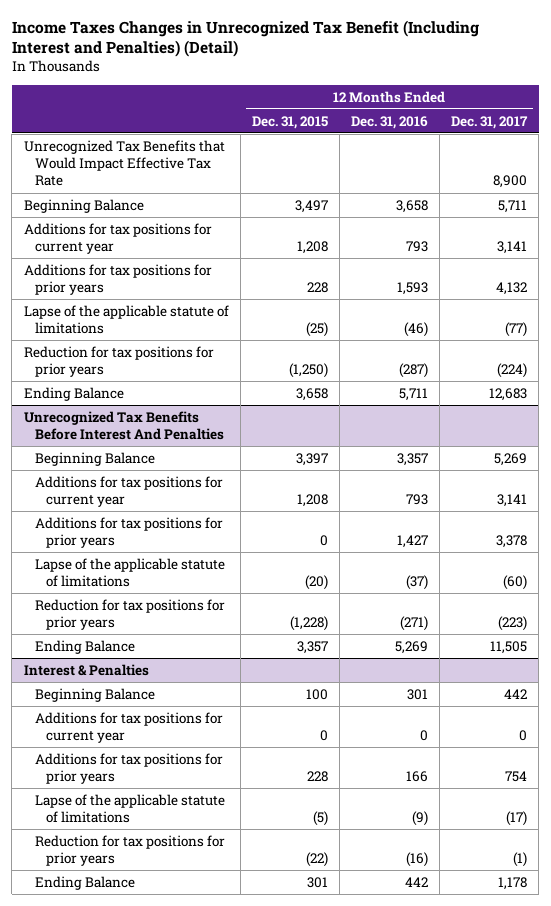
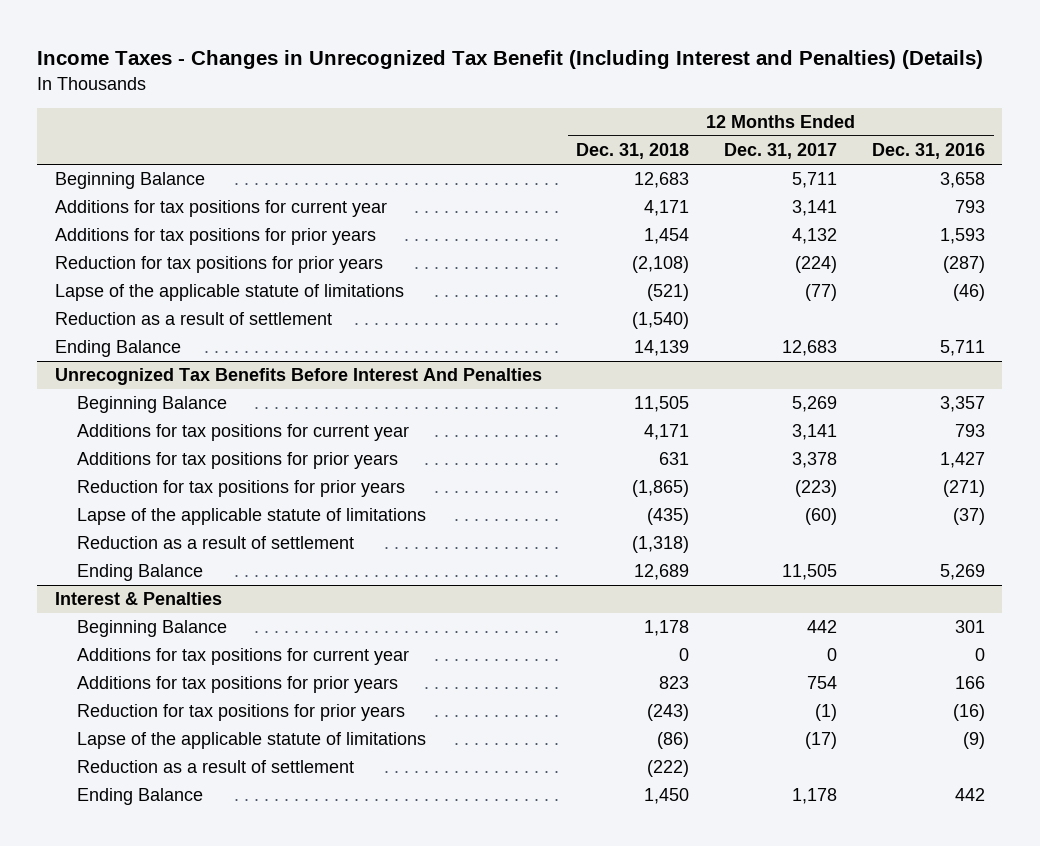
- Income Taxes Changes in Unrecognized Tax Benefit (Including Interest and Penalties) (Detail)
+ Income Taxes - Changes in Unrecognized Tax Benefit (Including Interest and Penalties) (Details)
- | 12 Months Ended Dec. 31, 2015 | 12 Months Ended Dec. 31, 2016 | 12 Months Ended Dec. 31, 2017
+ | 12 Months Ended Dec. 31, 2018 | 12 Months Ended Dec. 31, 2017 | 12 Months Ended Dec. 31, 2016
- Unrecognized Tax Benefits that Would Impact Effective Tax Rate | | | 8,900
moved down: Lapse of the applicable statute of limitations | (521) | (77) | (46)
+ Reduction as a result of settlement | (1,540) | |
@ Unrecognized Tax Benefits Before Interest And Penalties
moved down: Lapse of the applicable statute of limitations | (435) | (60) | (37)
+ Reduction as a result of settlement | (1,318) | |
@ Interest & Penalties
moved down: Lapse of the applicable statute of limitations | (86) | (17) | (9)
+ Reduction as a result of settlement | (222) | |

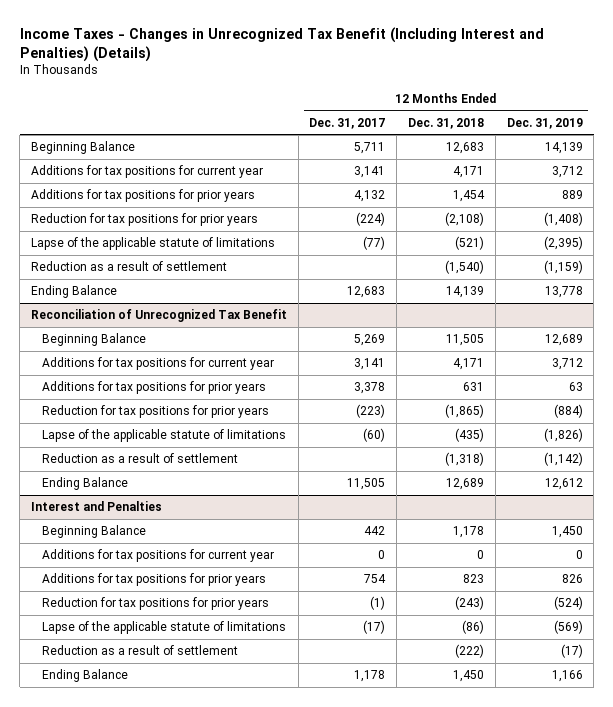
- | 12 Months Ended Dec. 31, 2018 | 12 Months Ended Dec. 31, 2017 | 12 Months Ended Dec. 31, 2016
+ | 12 Months Ended Dec. 31, 2017 | 12 Months Ended Dec. 31, 2018 | 12 Months Ended Dec. 31, 2019
- Unrecognized Tax Benefits Before Interest And Penalties
+ Reconciliation of Unrecognized Tax Benefit
- Interest & Penalties
+ Interest and Penalties

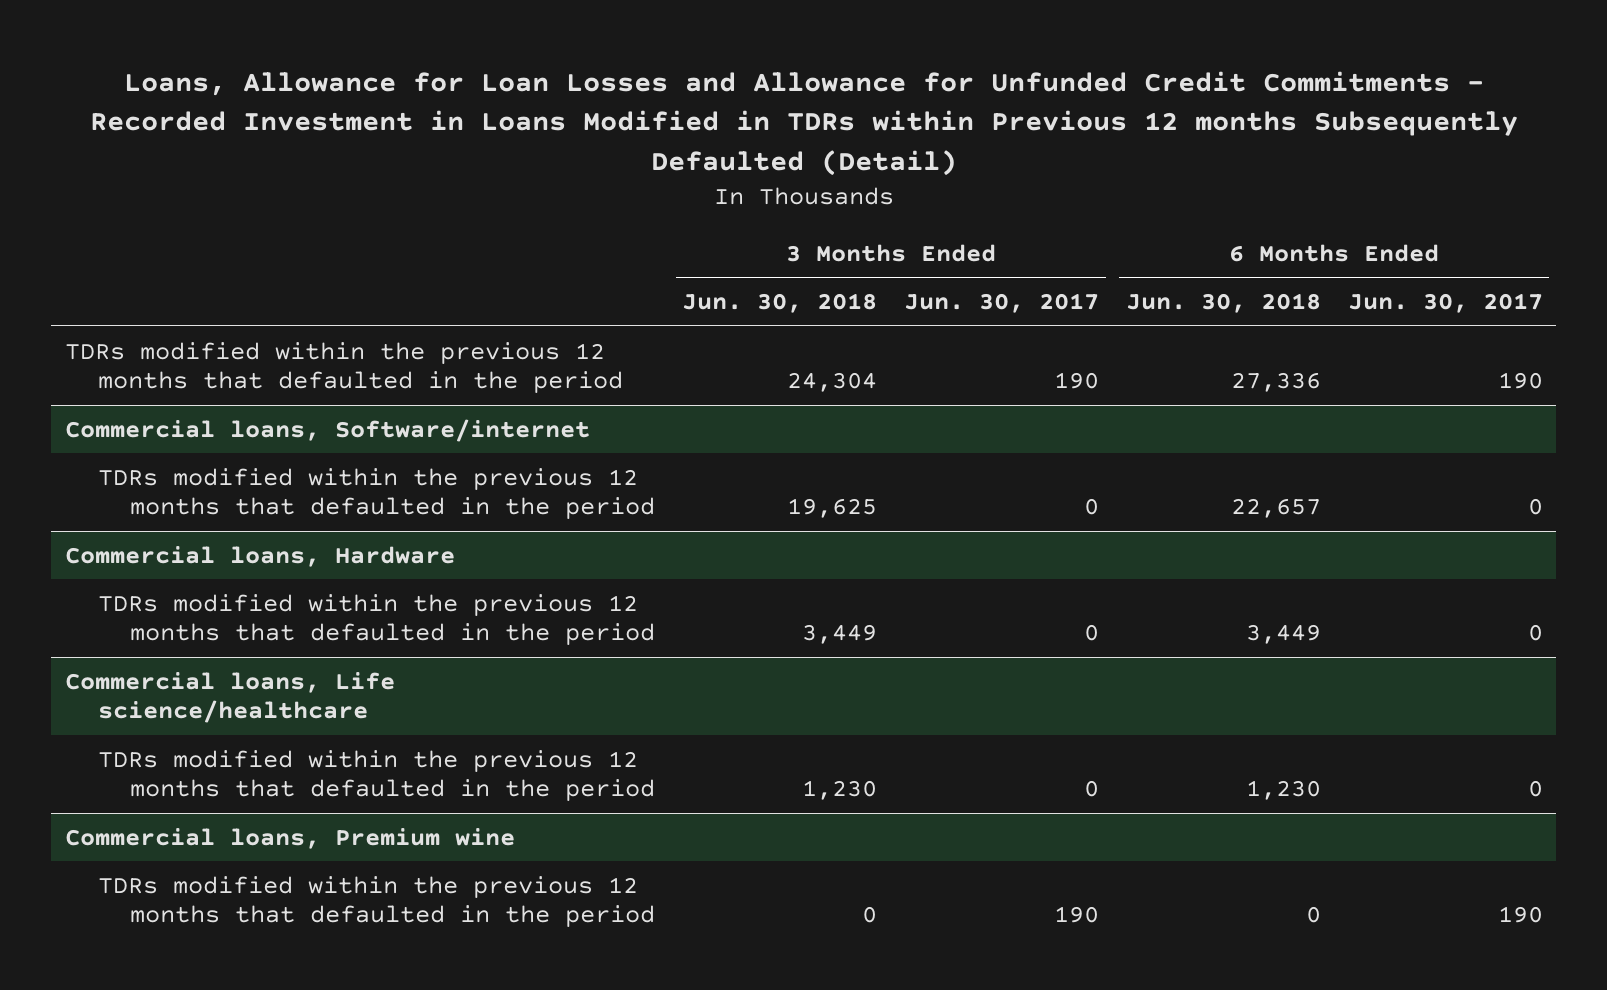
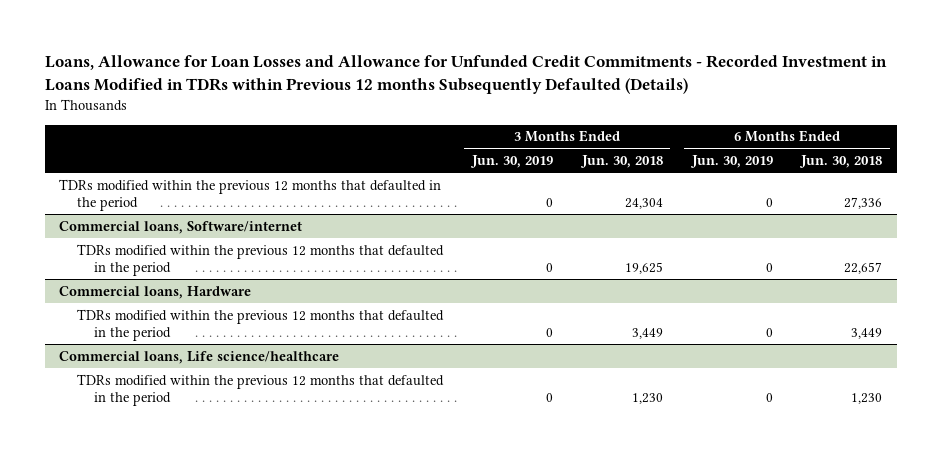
- Loans, Allowance for Loan Losses and Allowance for Unfunded Credit Commitments - Recorded Investment in Loans Modified in TDRs within Previous 12 months Subsequently Defaulted (Detail)
+ Loans, Allowance for Loan Losses and Allowance for Unfunded Credit Commitments - Recorded Investment in Loans Modified in TDRs within Previous 12 months Subsequently Defaulted (Details)
- | 3 Months Ended Jun. 30, 2018 | 3 Months Ended Jun. 30, 2017 | 6 Months Ended Jun. 30, 2018 | 6 Months Ended Jun. 30, 2017
+ | 3 Months Ended Jun. 30, 2019 | 3 Months Ended Jun. 30, 2018 | 6 Months Ended Jun. 30, 2019 | 6 Months Ended Jun. 30, 2018
- Commercial loans, Premium wine
- TDRs modified within the previous 12 months that defaulted in the period | 0 | 190 | 0 | 190

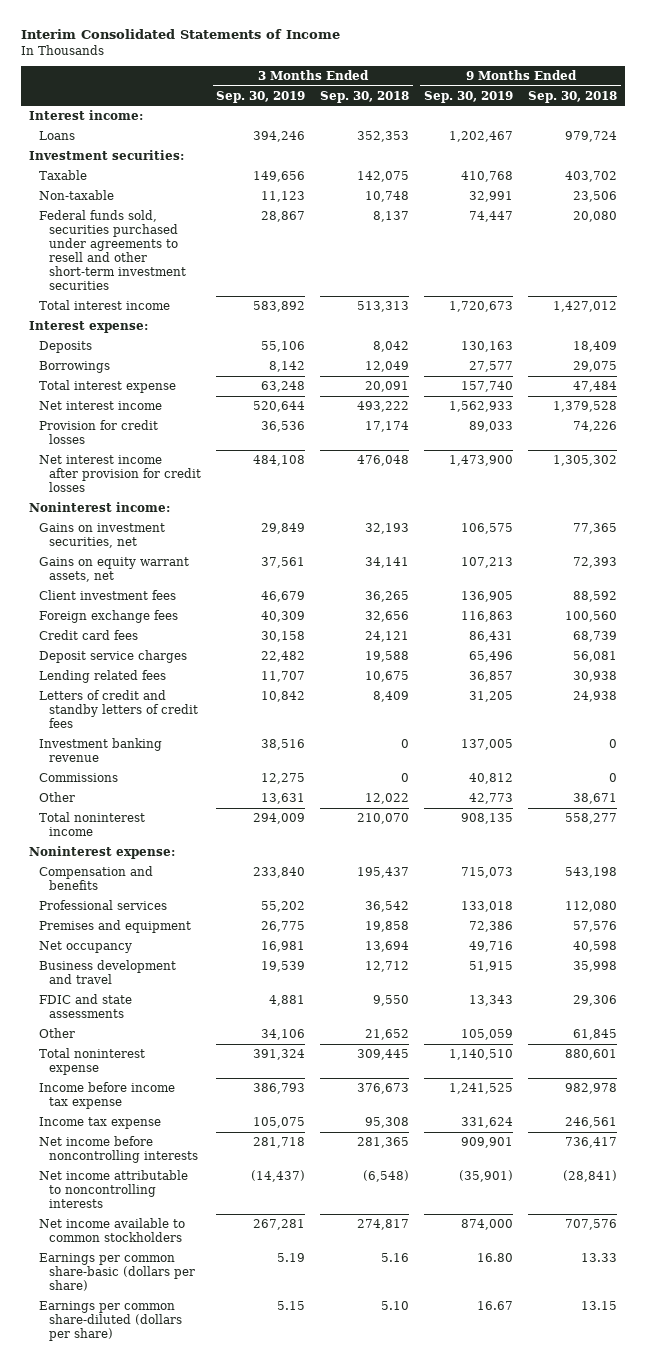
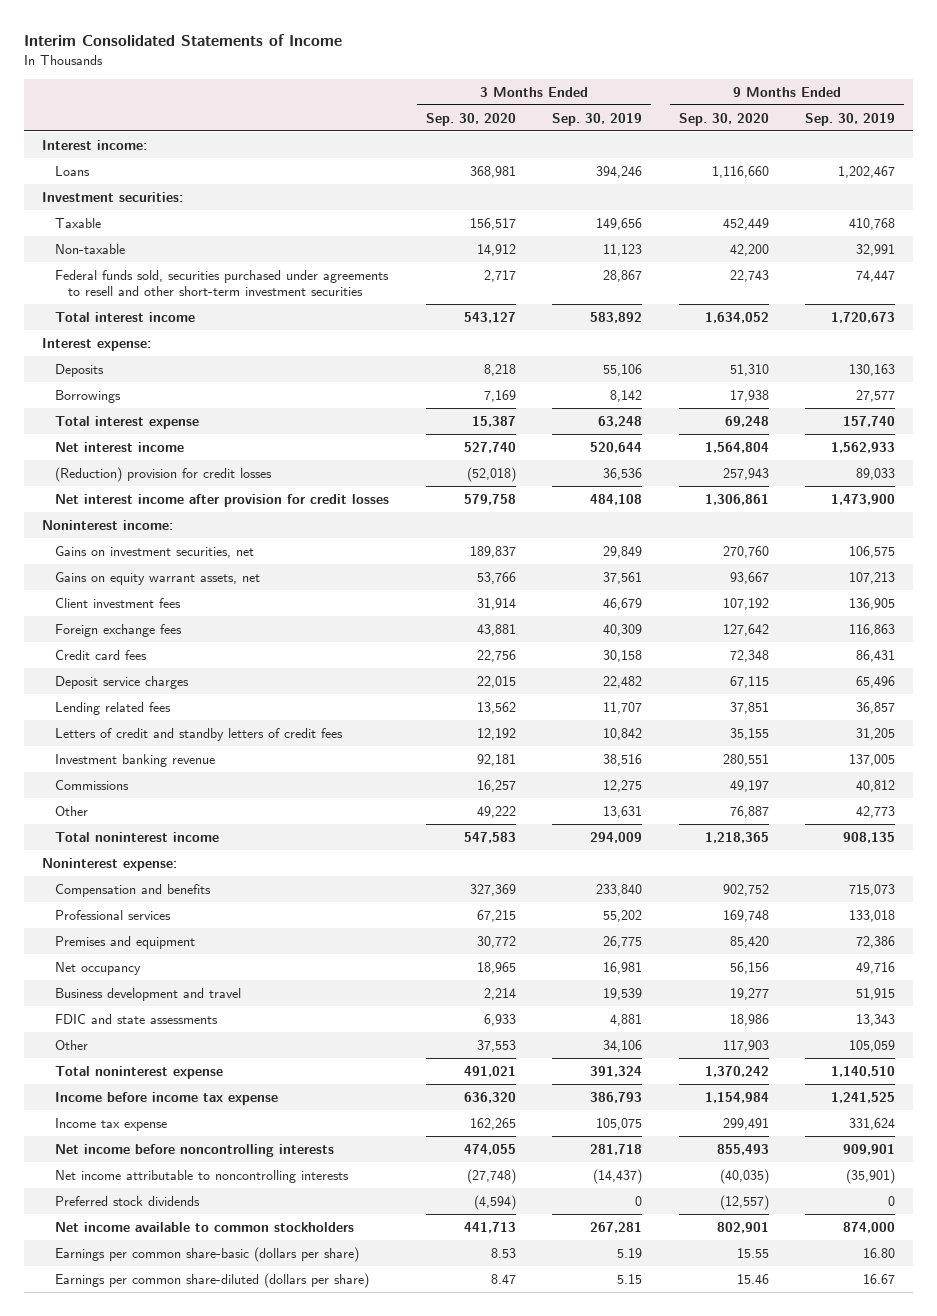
- | 3 Months Ended Sep. 30, 2019 | 3 Months Ended Sep. 30, 2018 | 9 Months Ended Sep. 30, 2019 | 9 Months Ended Sep. 30, 2018
+ | 3 Months Ended Sep. 30, 2020 | 3 Months Ended Sep. 30, 2019 | 9 Months Ended Sep. 30, 2020 | 9 Months Ended Sep. 30, 2019
- Provision for credit losses | 36,536 | 17,174 | 89,033 | 74,226
+ (Reduction) provision for credit losses | (52,018) | 36,536 | 257,943 | 89,033
+ Preferred stock dividends | (4,594) | 0 | (12,557) | 0

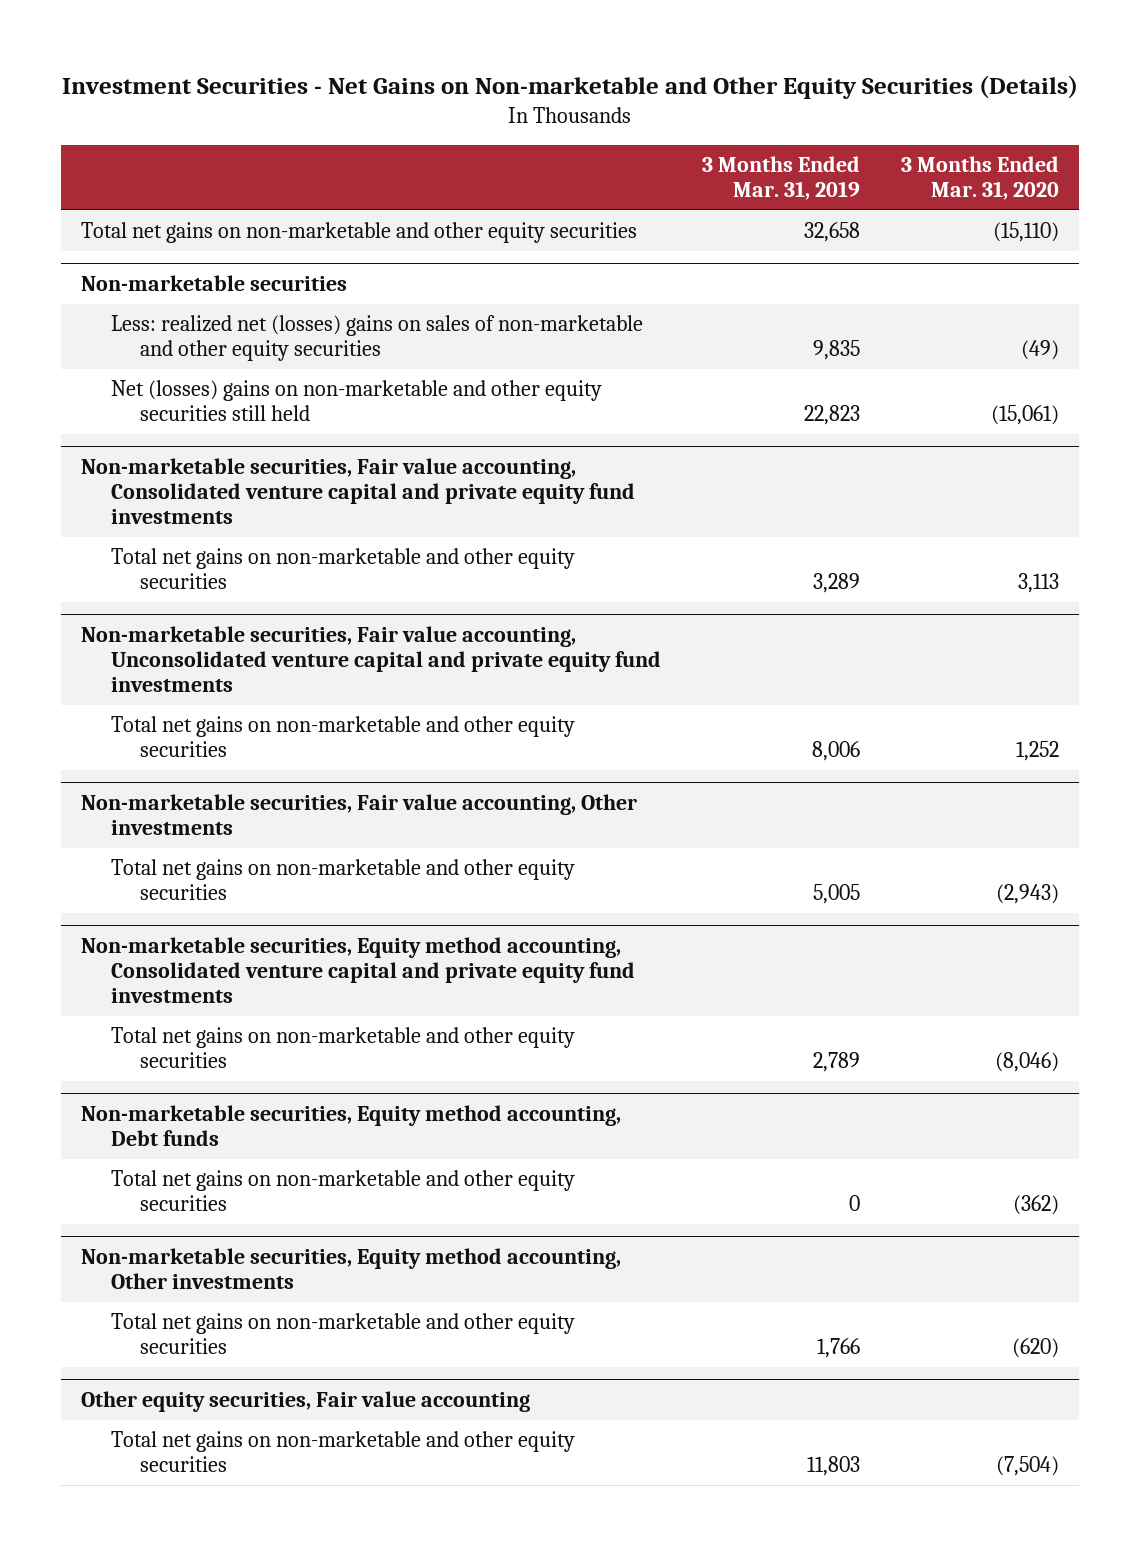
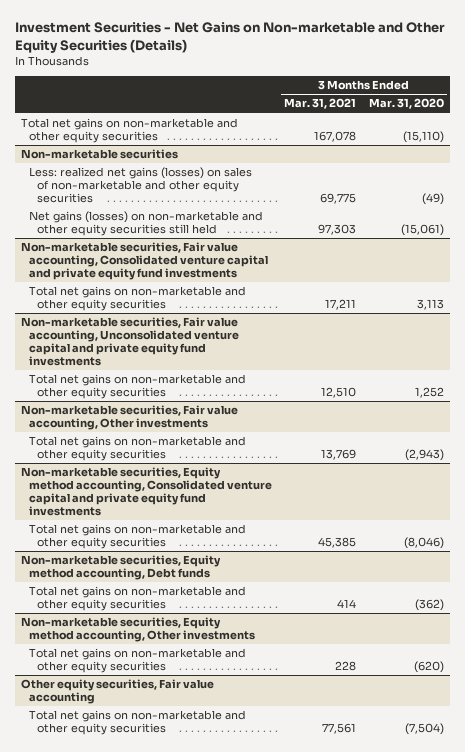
- | 3 Months Ended Mar. 31, 2019 | 3 Months Ended Mar. 31, 2020
+ | 3 Months Ended Mar. 31, 2021 | 3 Months Ended Mar. 31, 2020
@ Non-marketable securities
- Less: realized net (losses) gains on sales of non-marketable and other equity securities | 9,835 | (49)
- Net (losses) gains on non-marketable and other equity securities still held | 22,823 | (15,061)
+ Less: realized net gains (losses) on sales of non-marketable and other equity securities | 69,775 | (49)
+ Net gains (losses) on non-marketable and other equity securities still held | 97,303 | (15,061)

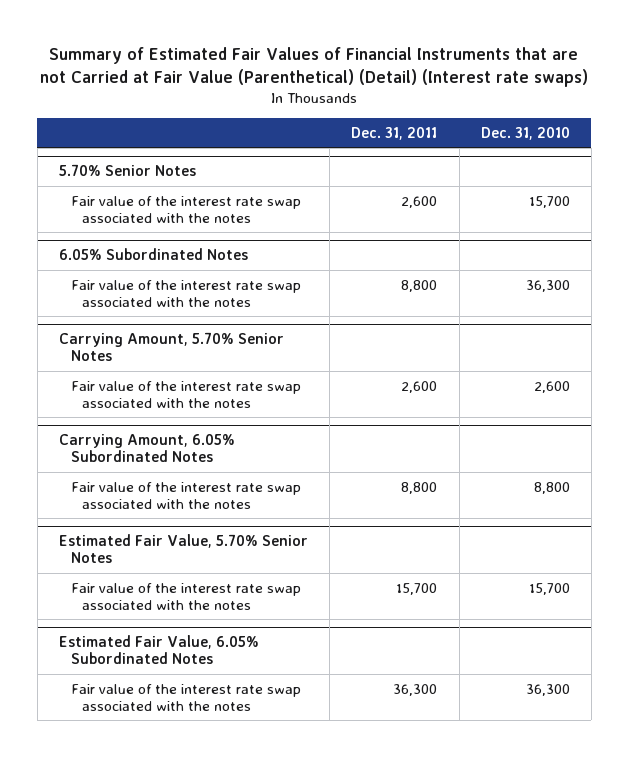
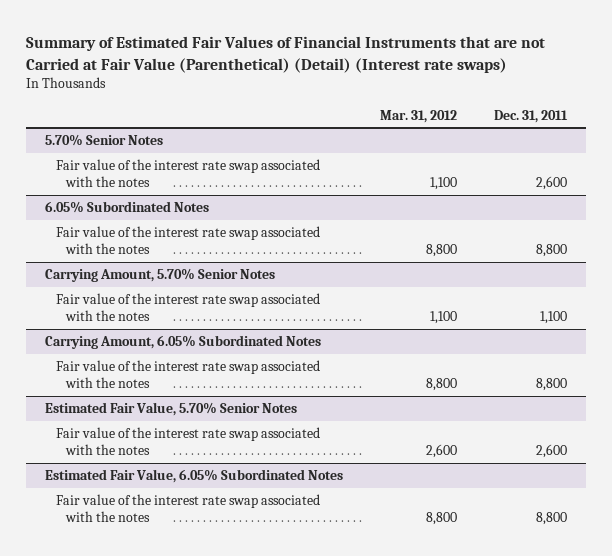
- | Dec. 31, 2011 | Dec. 31, 2010
+ | Mar. 31, 2012 | Dec. 31, 2011
@ Carrying Amount, 5.70% Senior Notes
- Fair value of the interest rate swap associated with the notes | 2,600 | 2,600
+ Fair value of the interest rate swap associated with the notes | 1,100 | 1,100
@ Estimated Fair Value, 5.70% Senior Notes
- Fair value of the interest rate swap associated with the notes | 15,700 | 15,700
+ Fair value of the interest rate swap associated with the notes | 2,600 | 2,600
@ Estimated Fair Value, 6.05% Subordinated Notes
- Fair value of the interest rate swap associated with the notes | 36,300 | 36,300
+ Fair value of the interest rate swap associated with the notes | 8,800 | 8,800

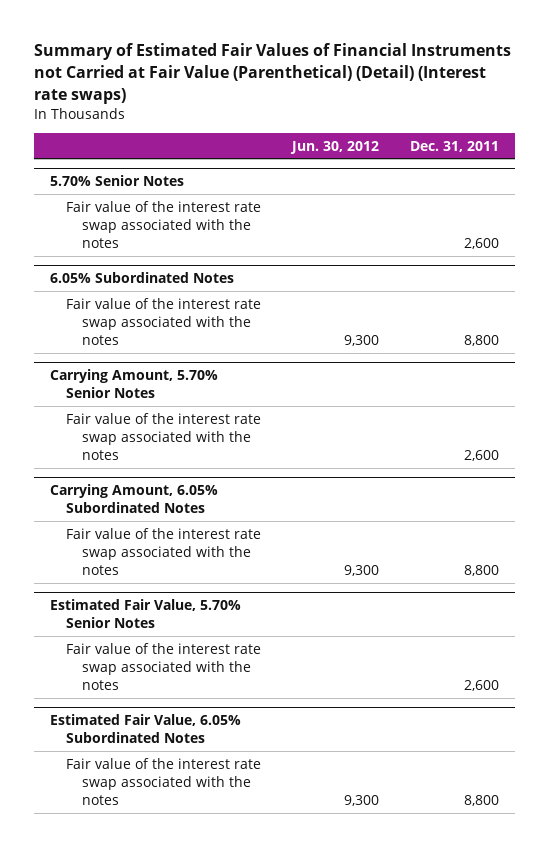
- Summary of Estimated Fair Values of Financial Instruments that are not Carried at Fair Value (Parenthetical) (Detail) (Interest rate swaps)
+ Summary of Estimated Fair Values of Financial Instruments not Carried at Fair Value (Parenthetical) (Detail) (Interest rate swaps)
- | Mar. 31, 2012 | Dec. 31, 2011
+ | Jun. 30, 2012 | Dec. 31, 2011
@ Carrying Amount, 5.70% Senior Notes
- Fair value of the interest rate swap associated with the notes | 1,100 | 1,100
+ Fair value of the interest rate swap associated with the notes | | 2,600

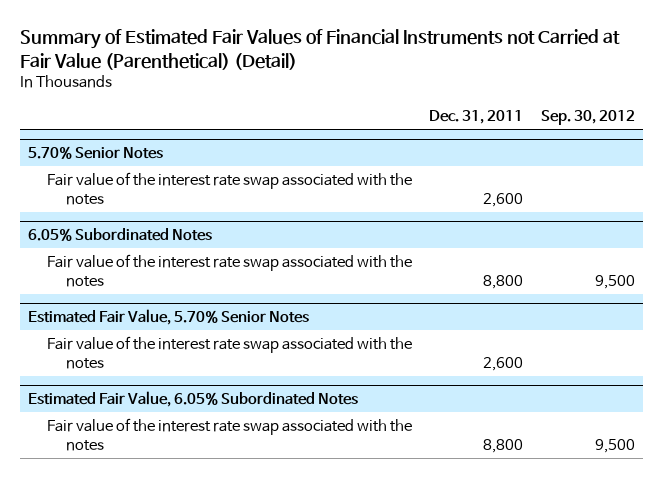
- Summary of Estimated Fair Values of Financial Instruments not Carried at Fair Value (Parenthetical) (Detail) (Interest rate swaps)
+ Summary of Estimated Fair Values of Financial Instruments not Carried at Fair Value (Parenthetical) (Detail)
- | Jun. 30, 2012 | Dec. 31, 2011
+ | Dec. 31, 2011 | Sep. 30, 2012
- Carrying Amount, 5.70% Senior Notes
- Fair value of the interest rate swap associated with the notes | | 2,600
- Carrying Amount, 6.05% Subordinated Notes
- Fair value of the interest rate swap associated with the notes | 9,300 | 8,800

